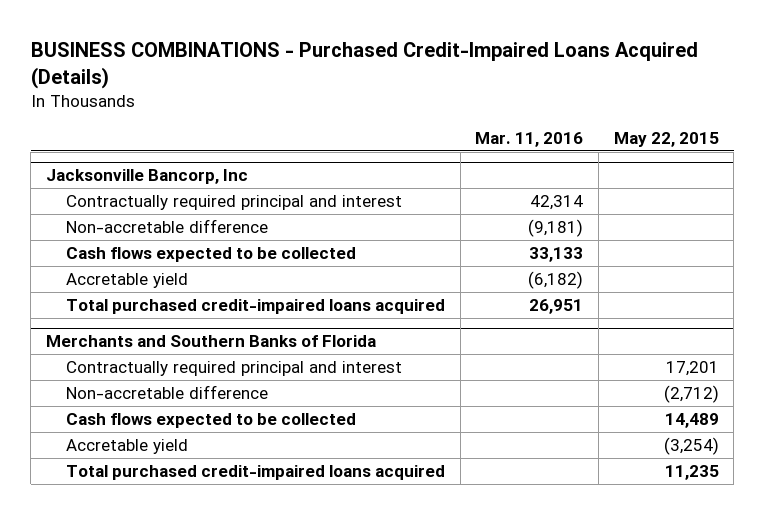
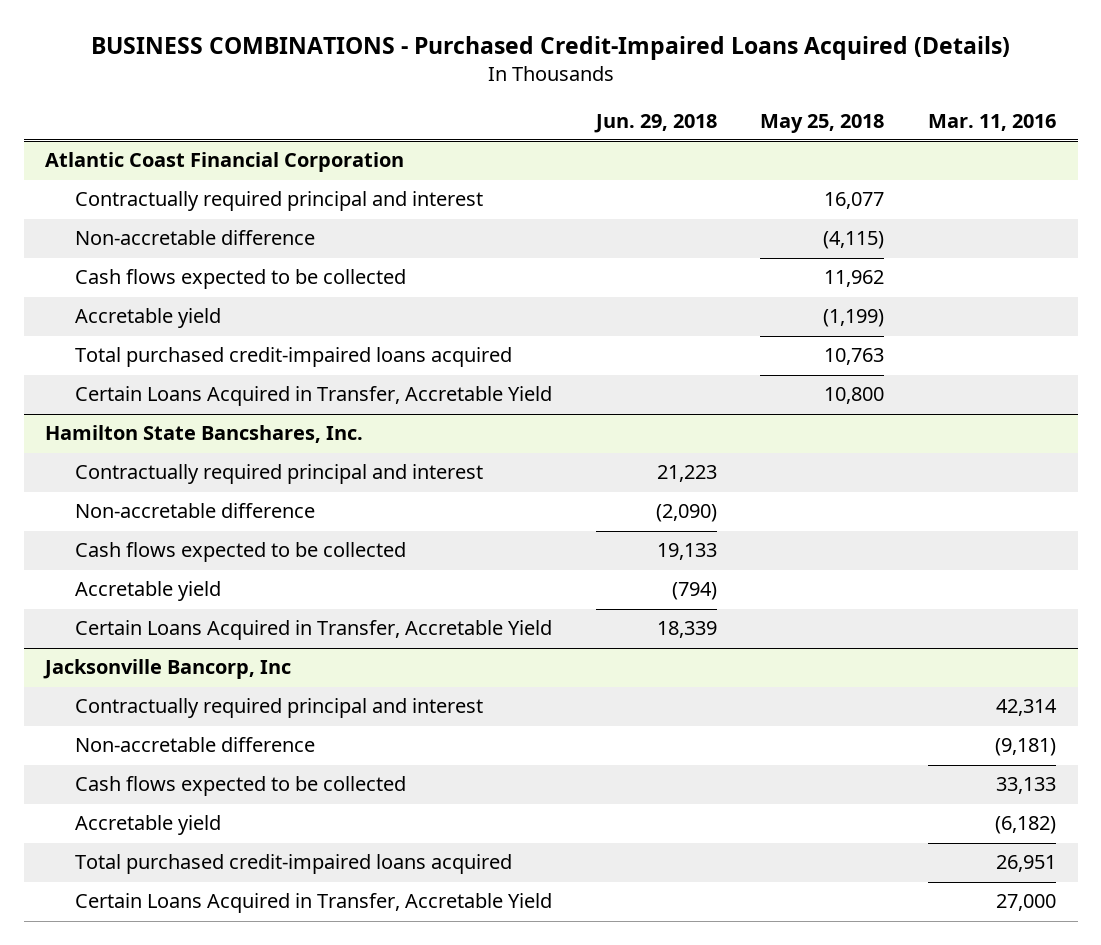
- | Mar. 11, 2016 | May 22, 2015
+ | Jun. 29, 2018 | May 25, 2018 | Mar. 11, 2016
+ Atlantic Coast Financial Corporation
+ Contractually required principal and interest | | 16,077 |
+ Non-accretable difference | | (4,115) |
+ Cash flows expected to be collected | | 11,962 |
+ Accretable yield | | (1,199) |
+ Total purchased credit-impaired loans acquired | | 10,763 |
+ Certain Loans Acquired in Transfer, Accretable Yield | | 10,800 |
+ Hamilton State Bancshares, Inc.
+ Contractually required principal and interest | 21,223 | |
+ Non-accretable difference | (2,090) | |
+ Cash flows expected to be collected | 19,133 | |
+ Accretable yield | (794) | |
+ Certain Loans Acquired in Transfer, Accretable Yield | 18,339 | |
- Merchants and Southern Banks of Florida
- Contractually required principal and interest | | 17,201
- Non-accretable difference | | (2,712)
- Cash flows expected to be collected | | 14,489
- Accretable yield | | (3,254)
- Total purchased credit-impaired loans acquired | | 11,235
@ Jacksonville Bancorp, Inc
+ Certain Loans Acquired in Transfer, Accretable Yield | | | 27,000

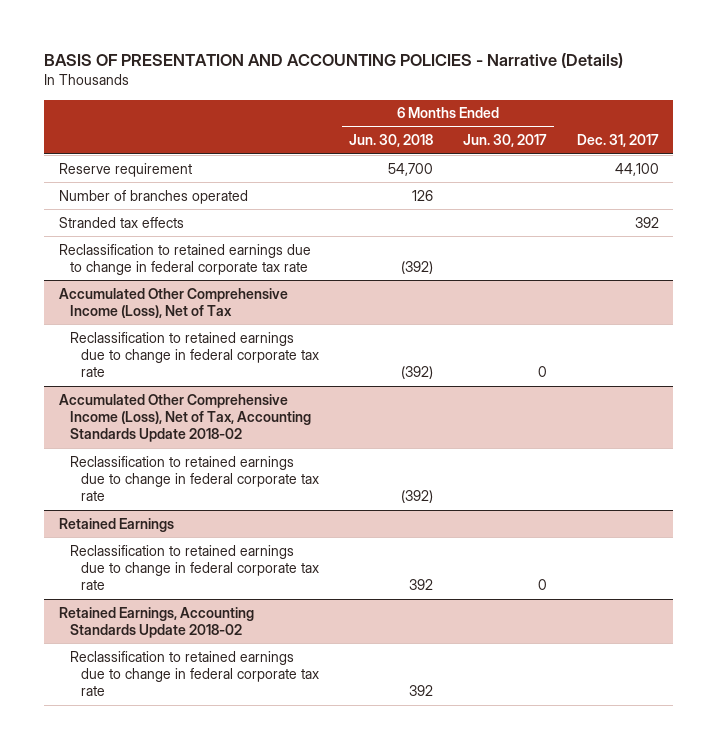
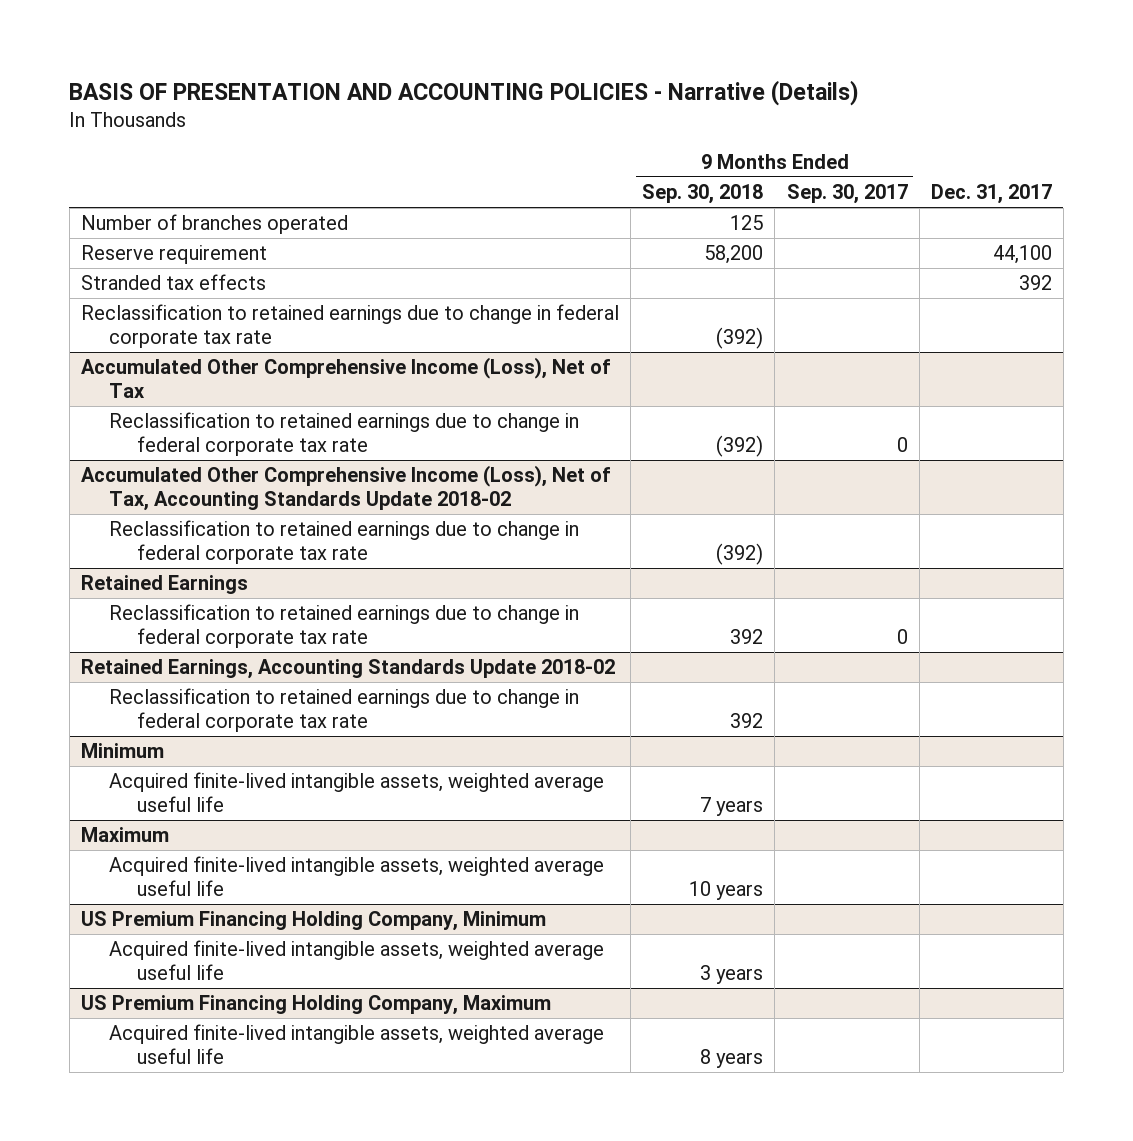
- | 6 Months Ended Jun. 30, 2018 | 6 Months Ended Jun. 30, 2017 | Dec. 31, 2017
+ | 9 Months Ended Sep. 30, 2018 | 9 Months Ended Sep. 30, 2017 | Dec. 31, 2017
moved down: Reserve requirement | 58,200 | | 44,100
+ Minimum
+ Acquired finite-lived intangible assets, weighted average useful life | 7 years | |
+ Maximum
+ Acquired finite-lived intangible assets, weighted average useful life | 10 years | |
+ US Premium Financing Holding Company, Minimum
+ Acquired finite-lived intangible assets, weighted average useful life | 3 years | |
+ US Premium Financing Holding Company, Maximum
+ Acquired finite-lived intangible assets, weighted average useful life | 8 years | |

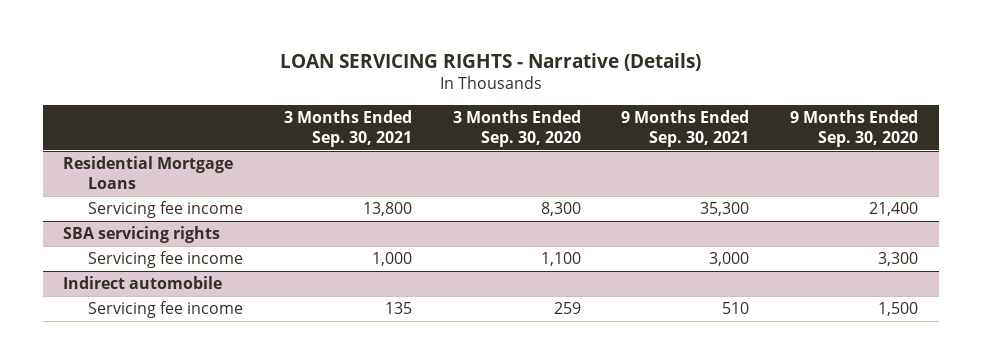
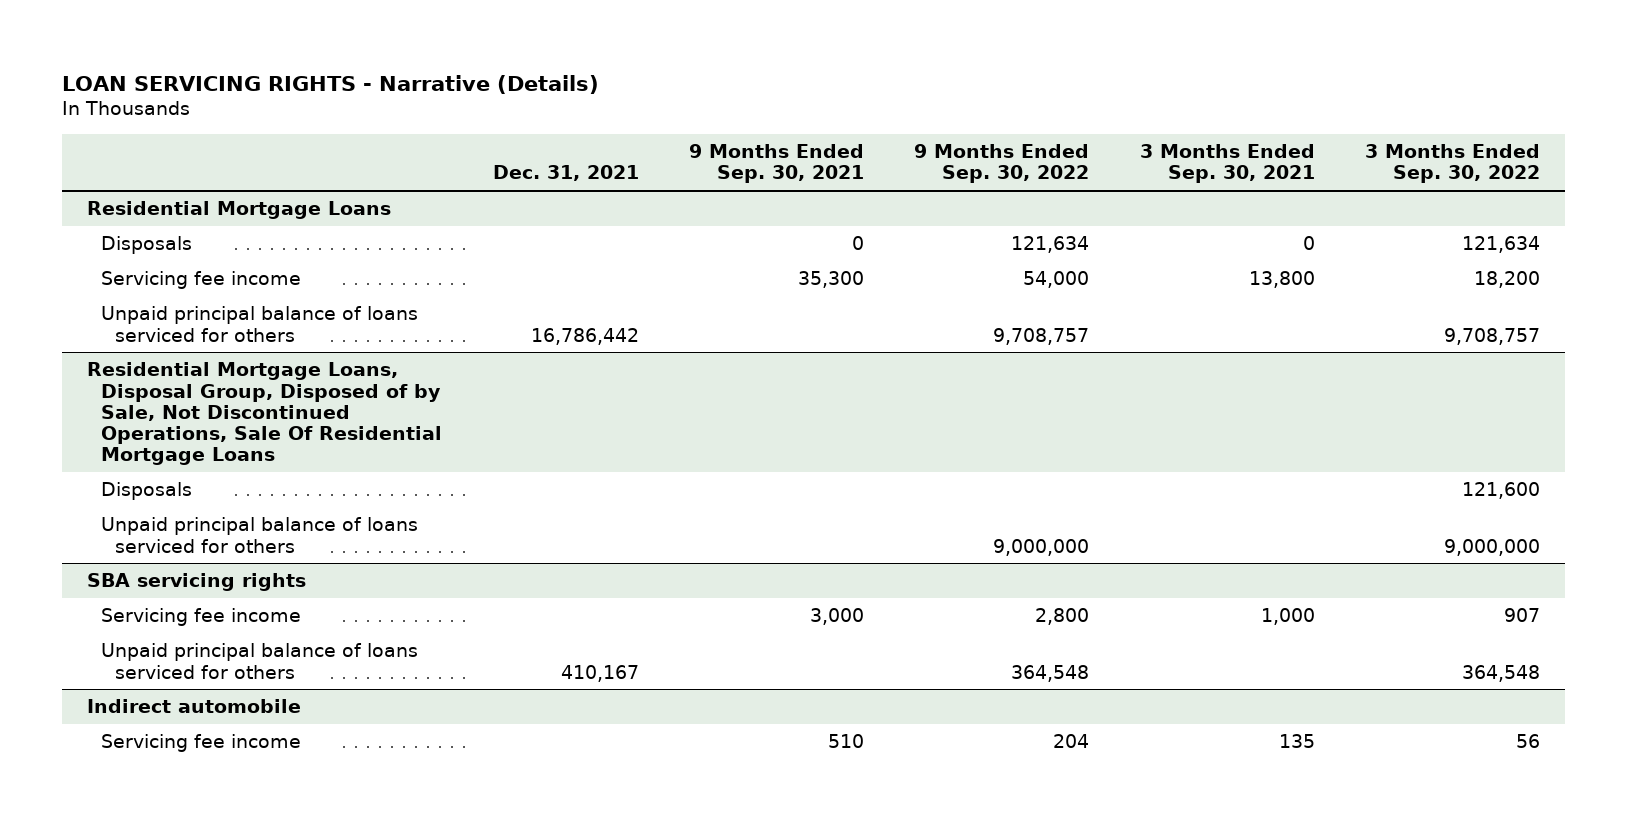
- | 3 Months Ended Sep. 30, 2021 | 3 Months Ended Sep. 30, 2020 | 9 Months Ended Sep. 30, 2021 | 9 Months Ended Sep. 30, 2020
+ | Dec. 31, 2021 | 9 Months Ended Sep. 30, 2021 | 9 Months Ended Sep. 30, 2022 | 3 Months Ended Sep. 30, 2021 | 3 Months Ended Sep. 30, 2022
@ Residential Mortgage Loans
+ Disposals | | 0 | 121,634 | 0 | 121,634
+ Unpaid principal balance of loans serviced for others | 16,786,442 | | 9,708,757 | | 9,708,757
+ Residential Mortgage Loans, Disposal Group, Disposed of by Sale, Not Discontinued Operations, Sale Of Residential Mortgage Loans
+ Disposals | | | | | 121,600
+ Unpaid principal balance of loans serviced for others | | | 9,000,000 | | 9,000,000
@ SBA servicing rights
+ Unpaid principal balance of loans serviced for others | 410,167 | | 364,548 | | 364,548

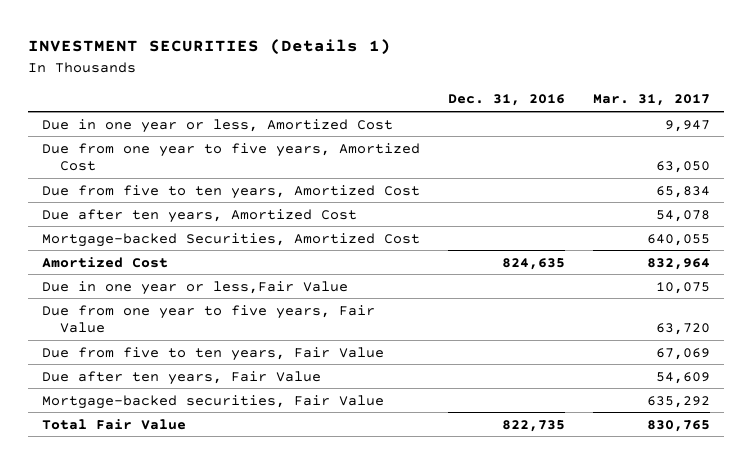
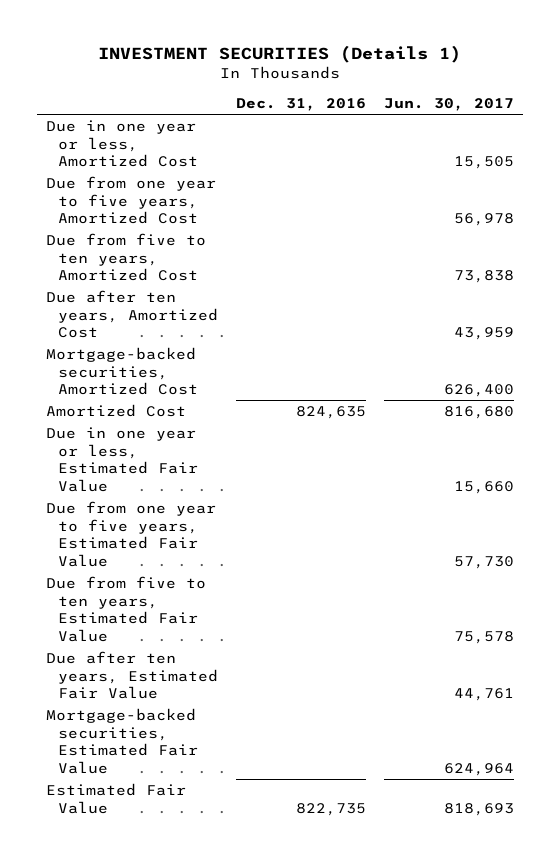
- | Dec. 31, 2016 | Mar. 31, 2017
+ | Dec. 31, 2016 | Jun. 30, 2017
- Mortgage-backed Securities, Amortized Cost | | 640,055
+ Mortgage-backed securities, Amortized Cost | | 626,400
- Due in one year or less,Fair Value | | 10,075
- Due from one year to five years, Fair Value | | 63,720
- Due from five to ten years, Fair Value | | 67,069
- Due after ten years, Fair Value | | 54,609
- Mortgage-backed securities, Fair Value | | 635,292
- Total Fair Value | 822,735 | 830,765
+ Due in one year or less, Estimated Fair Value | | 15,660
+ Due from one year to five years, Estimated Fair Value | | 57,730
+ Due from five to ten years, Estimated Fair Value | | 75,578
+ Due after ten years, Estimated Fair Value | | 44,761
+ Mortgage-backed securities, Estimated Fair Value | | 624,964
+ Estimated Fair Value | 822,735 | 818,693

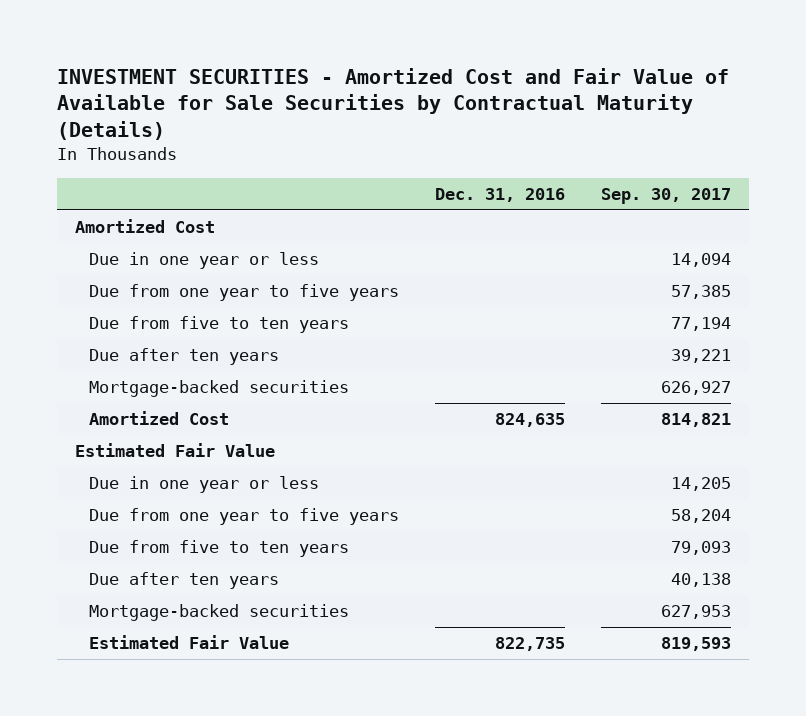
- INVESTMENT SECURITIES (Details 1)
+ INVESTMENT SECURITIES - Amortized Cost and Fair Value of Available for Sale Securities by Contractual Maturity (Details)
- | Dec. 31, 2016 | Jun. 30, 2017
+ | Dec. 31, 2016 | Sep. 30, 2017
- Due in one year or less, Amortized Cost | | 15,505
- Due from one year to five years, Amortized Cost | | 56,978
- Due from five to ten years, Amortized Cost | | 73,838
- Due after ten years, Amortized Cost | | 43,959
- Mortgage-backed securities, Amortized Cost | | 626,400
+ Amortized Cost
+ Due in one year or less | | 14,094
+ Due from one year to five years | | 57,385
+ Due from five to ten years | | 77,194
+ Due after ten years | | 39,221
+ Mortgage-backed securities | | 626,927
- Due in one year or less, Estimated Fair Value | | 15,660
- Due from one year to five years, Estimated Fair Value | | 57,730
- Due from five to ten years, Estimated Fair Value | | 75,578
- Due after ten years, Estimated Fair Value | | 44,761
- Mortgage-backed securities, Estimated Fair Value | | 624,964
+ Estimated Fair Value
+ Due in one year or less | | 14,205
+ Due from one year to five years | | 58,204
+ Due from five to ten years | | 79,093
+ Due after ten years | | 40,138
+ Mortgage-backed securities | | 627,953

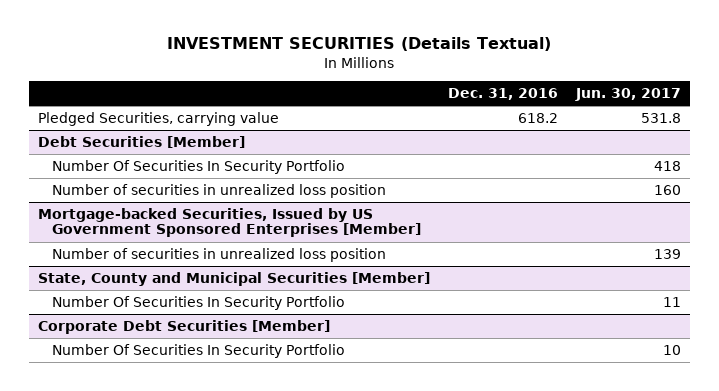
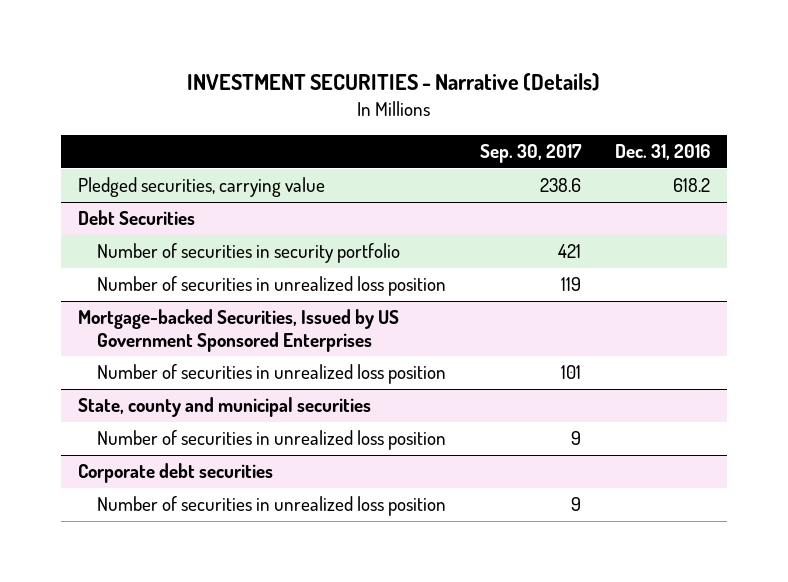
- INVESTMENT SECURITIES (Details Textual)
+ INVESTMENT SECURITIES - Narrative (Details)
- | Dec. 31, 2016 | Jun. 30, 2017
+ | Sep. 30, 2017 | Dec. 31, 2016
- Pledged Securities, carrying value | 618.2 | 531.8
- Debt Securities [Member]
- Number Of Securities In Security Portfolio | | 418
+ Pledged securities, carrying value | 238.6 | 618.2
+ Debt Securities
+ Number of securities in security portfolio | 421 |
- Mortgage-backed Securities, Issued by US Government Sponsored Enterprises [Member]
+ Mortgage-backed Securities, Issued by US Government Sponsored Enterprises
- State, County and Municipal Securities [Member]
- Number Of Securities In Security Portfolio | | 11
- Corporate Debt Securities [Member]
- Number Of Securities In Security Portfolio | | 10
+ State, county and municipal securities
+ Number of securities in unrealized loss position | 9 |
+ Corporate debt securities
+ Number of securities in unrealized loss position | 9 |

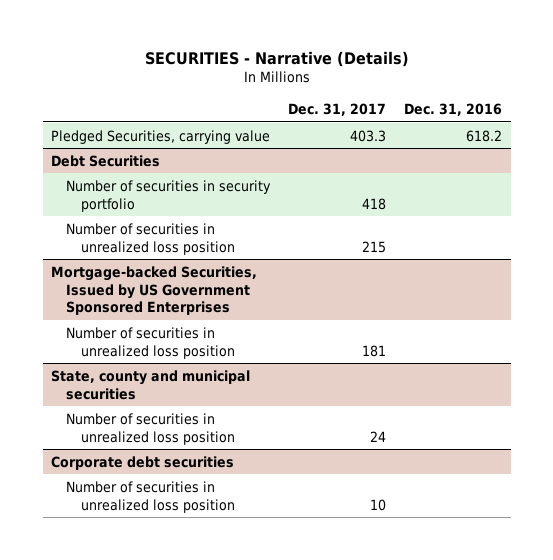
- INVESTMENT SECURITIES - Narrative (Details)
+ SECURITIES - Narrative (Details)
- | Sep. 30, 2017 | Dec. 31, 2016
+ | Dec. 31, 2017 | Dec. 31, 2016
- Pledged securities, carrying value | 238.6 | 618.2
+ Pledged Securities, carrying value | 403.3 | 618.2

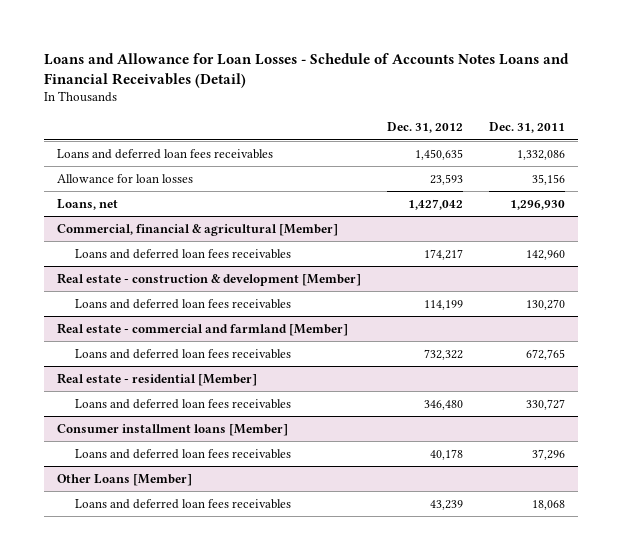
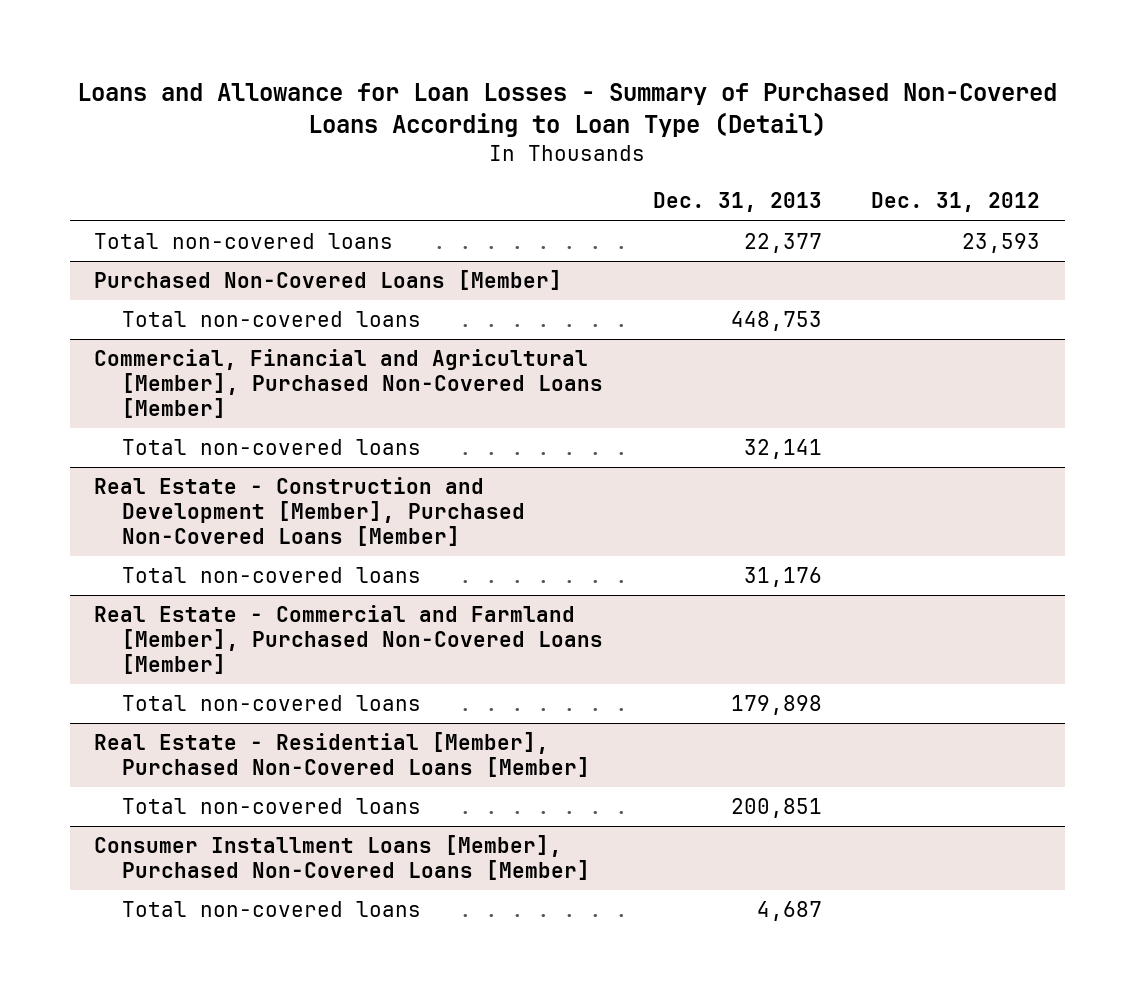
- Loans and Allowance for Loan Losses - Schedule of Accounts Notes Loans and Financial Receivables (Detail)
+ Loans and Allowance for Loan Losses - Summary of Purchased Non-Covered Loans According to Loan Type (Detail)
- | Dec. 31, 2012 | Dec. 31, 2011
+ | Dec. 31, 2013 | Dec. 31, 2012
- Loans and deferred loan fees receivables | 1,450,635 | 1,332,086
- Allowance for loan losses | 23,593 | 35,156
- Loans, net | 1,427,042 | 1,296,930
- Commercial, financial & agricultural [Member]
- Loans and deferred loan fees receivables | 174,217 | 142,960
- Real estate - construction & development [Member]
- Loans and deferred loan fees receivables | 114,199 | 130,270
- Real estate - commercial and farmland [Member]
- Loans and deferred loan fees receivables | 732,322 | 672,765
- Real estate - residential [Member]
- Loans and deferred loan fees receivables | 346,480 | 330,727
- Consumer installment loans [Member]
- Loans and deferred loan fees receivables | 40,178 | 37,296
- Other Loans [Member]
- Loans and deferred loan fees receivables | 43,239 | 18,068
+ Total non-covered loans | 22,377 | 23,593
+ Purchased Non-Covered Loans [Member]
+ Total non-covered loans | 448,753 |
+ Commercial, Financial and Agricultural [Member], Purchased Non-Covered Loans [Member]
+ Total non-covered loans | 32,141 |
+ Real Estate - Construction and Development [Member], Purchased Non-Covered Loans [Member]
+ Total non-covered loans | 31,176 |
+ Real Estate - Commercial and Farmland [Member], Purchased Non-Covered Loans [Member]
+ Total non-covered loans | 179,898 |
+ Real Estate - Residential [Member], Purchased Non-Covered Loans [Member]
+ Total non-covered loans | 200,851 |
+ Consumer Installment Loans [Member], Purchased Non-Covered Loans [Member]
+ Total non-covered loans | 4,687 |

